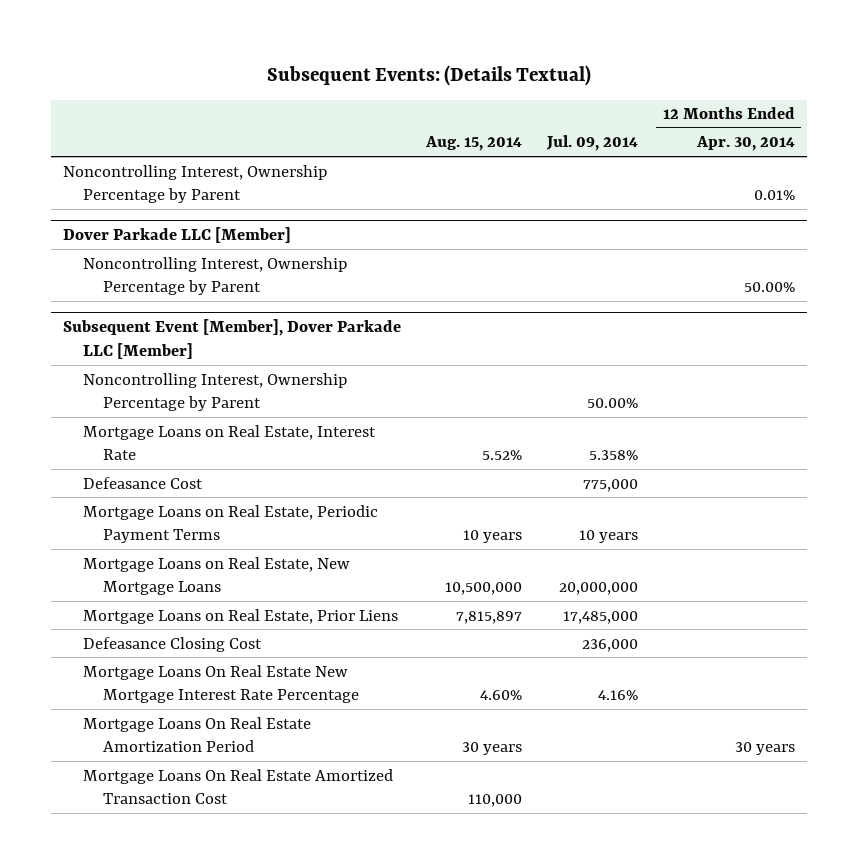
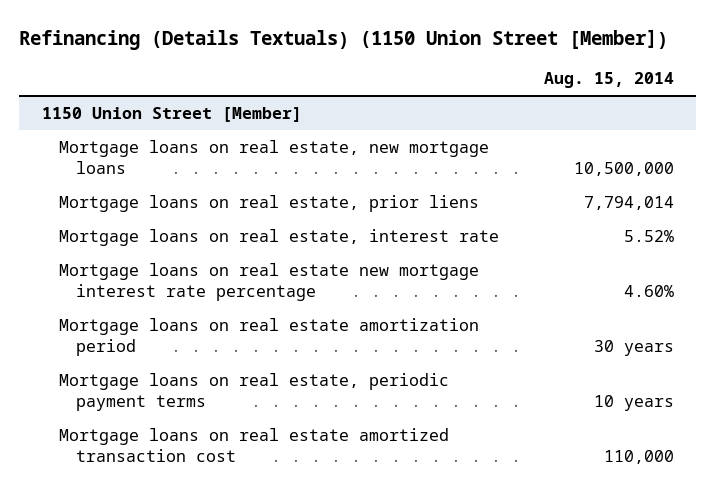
- Subsequent Events: (Details Textual)
+ Refinancing (Details Textuals) (1150 Union Street [Member])
- | Aug. 15, 2014 | Jul. 09, 2014 | 12 Months Ended Apr. 30, 2014
+ | Aug. 15, 2014
- Noncontrolling Interest, Ownership Percentage by Parent | | | 0.01%
- Dover Parkade LLC [Member]
- Noncontrolling Interest, Ownership Percentage by Parent | | | 50.00%
- Subsequent Event [Member], Dover Parkade LLC [Member]
- Noncontrolling Interest, Ownership Percentage by Parent | | 50.00% |
- Mortgage Loans on Real Estate, Interest Rate | 5.52% | 5.358% |
- Defeasance Cost | | 775,000 |
- Mortgage Loans on Real Estate, Periodic Payment Terms | 10 years | 10 years |
- Mortgage Loans on Real Estate, New Mortgage Loans | 10,500,000 | 20,000,000 |
- Mortgage Loans on Real Estate, Prior Liens | 7,815,897 | 17,485,000 |
- Defeasance Closing Cost | | 236,000 |
- Mortgage Loans On Real Estate New Mortgage Interest Rate Percentage | 4.60% | 4.16% |
- Mortgage Loans On Real Estate Amortization Period | 30 years | | 30 years
- Mortgage Loans On Real Estate Amortized Transaction Cost | 110,000 | |
+ 1150 Union Street [Member]
+ Mortgage loans on real estate, new mortgage loans | 10,500,000
+ Mortgage loans on real estate, prior liens | 7,794,014
+ Mortgage loans on real estate, interest rate | 5.52%
+ Mortgage loans on real estate new mortgage interest rate percentage | 4.60%
+ Mortgage loans on real estate amortization period | 30 years
+ Mortgage loans on real estate, periodic payment terms | 10 years
+ Mortgage loans on real estate amortized transaction cost | 110,000

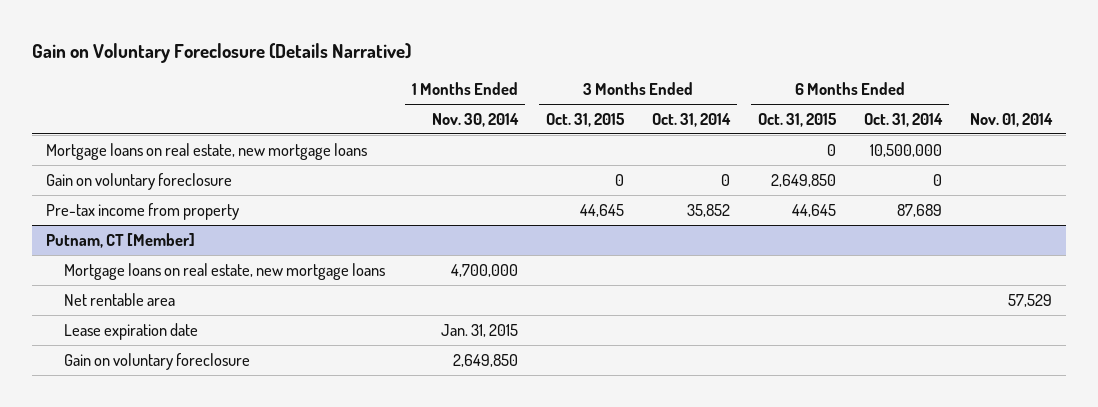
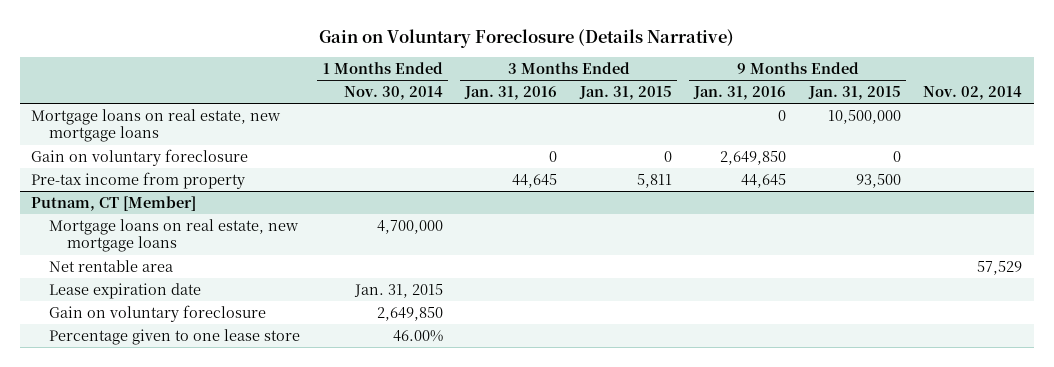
- | 1 Months Ended Nov. 30, 2014 | 3 Months Ended Oct. 31, 2015 | 3 Months Ended Oct. 31, 2014 | 6 Months Ended Oct. 31, 2015 | 6 Months Ended Oct. 31, 2014 | Nov. 01, 2014
+ | 1 Months Ended Nov. 30, 2014 | 3 Months Ended Jan. 31, 2016 | 3 Months Ended Jan. 31, 2015 | 9 Months Ended Jan. 31, 2016 | 9 Months Ended Jan. 31, 2015 | Nov. 02, 2014
@ Putnam, CT [Member]
+ Percentage given to one lease store | 46.00% | | | | |

